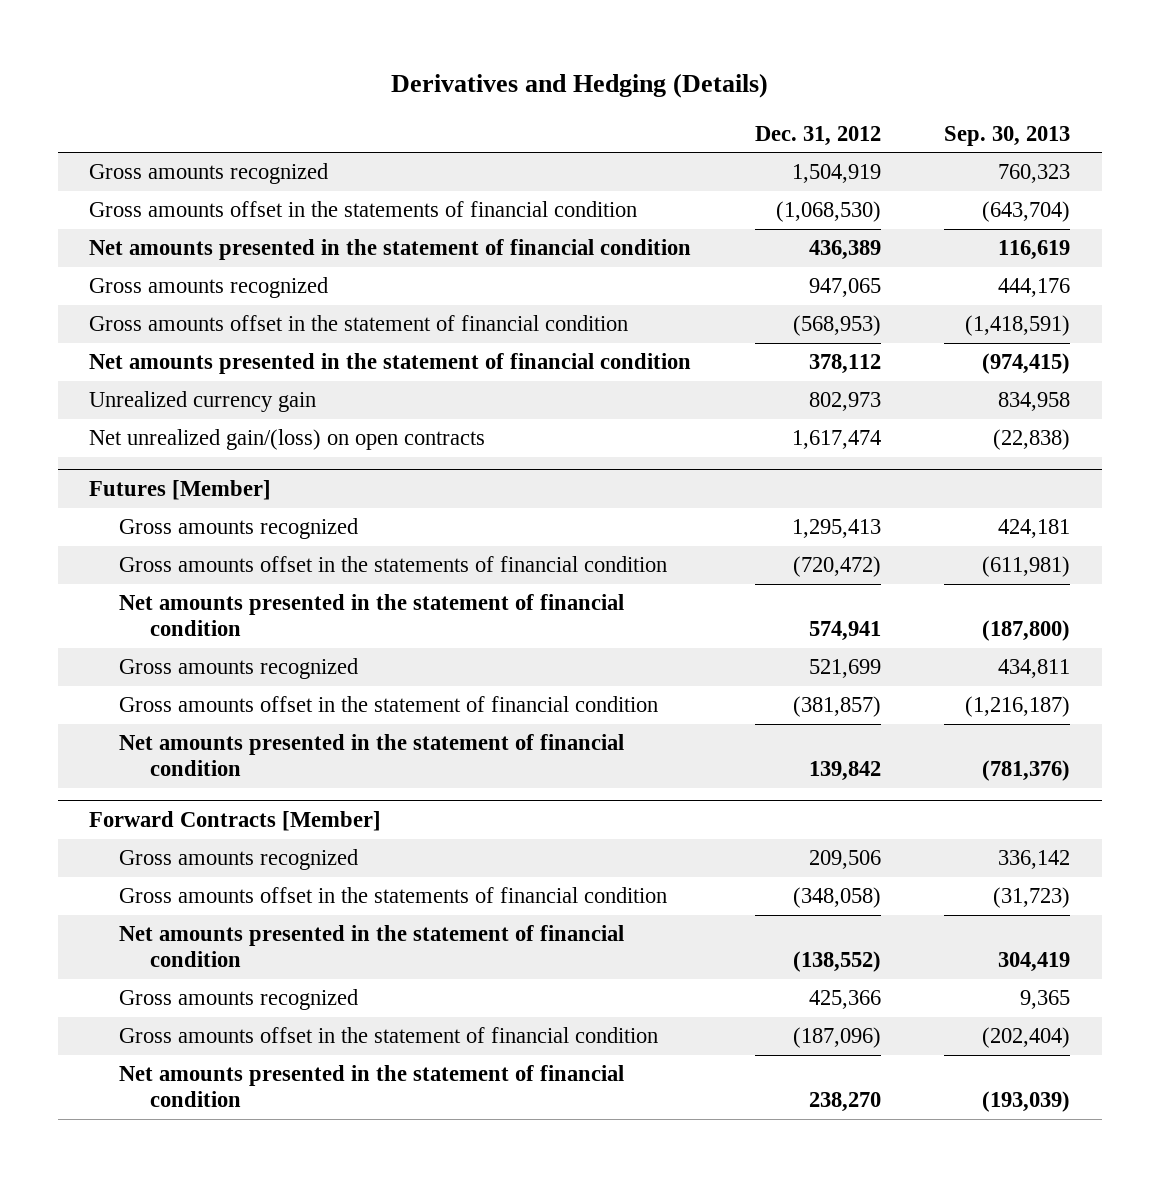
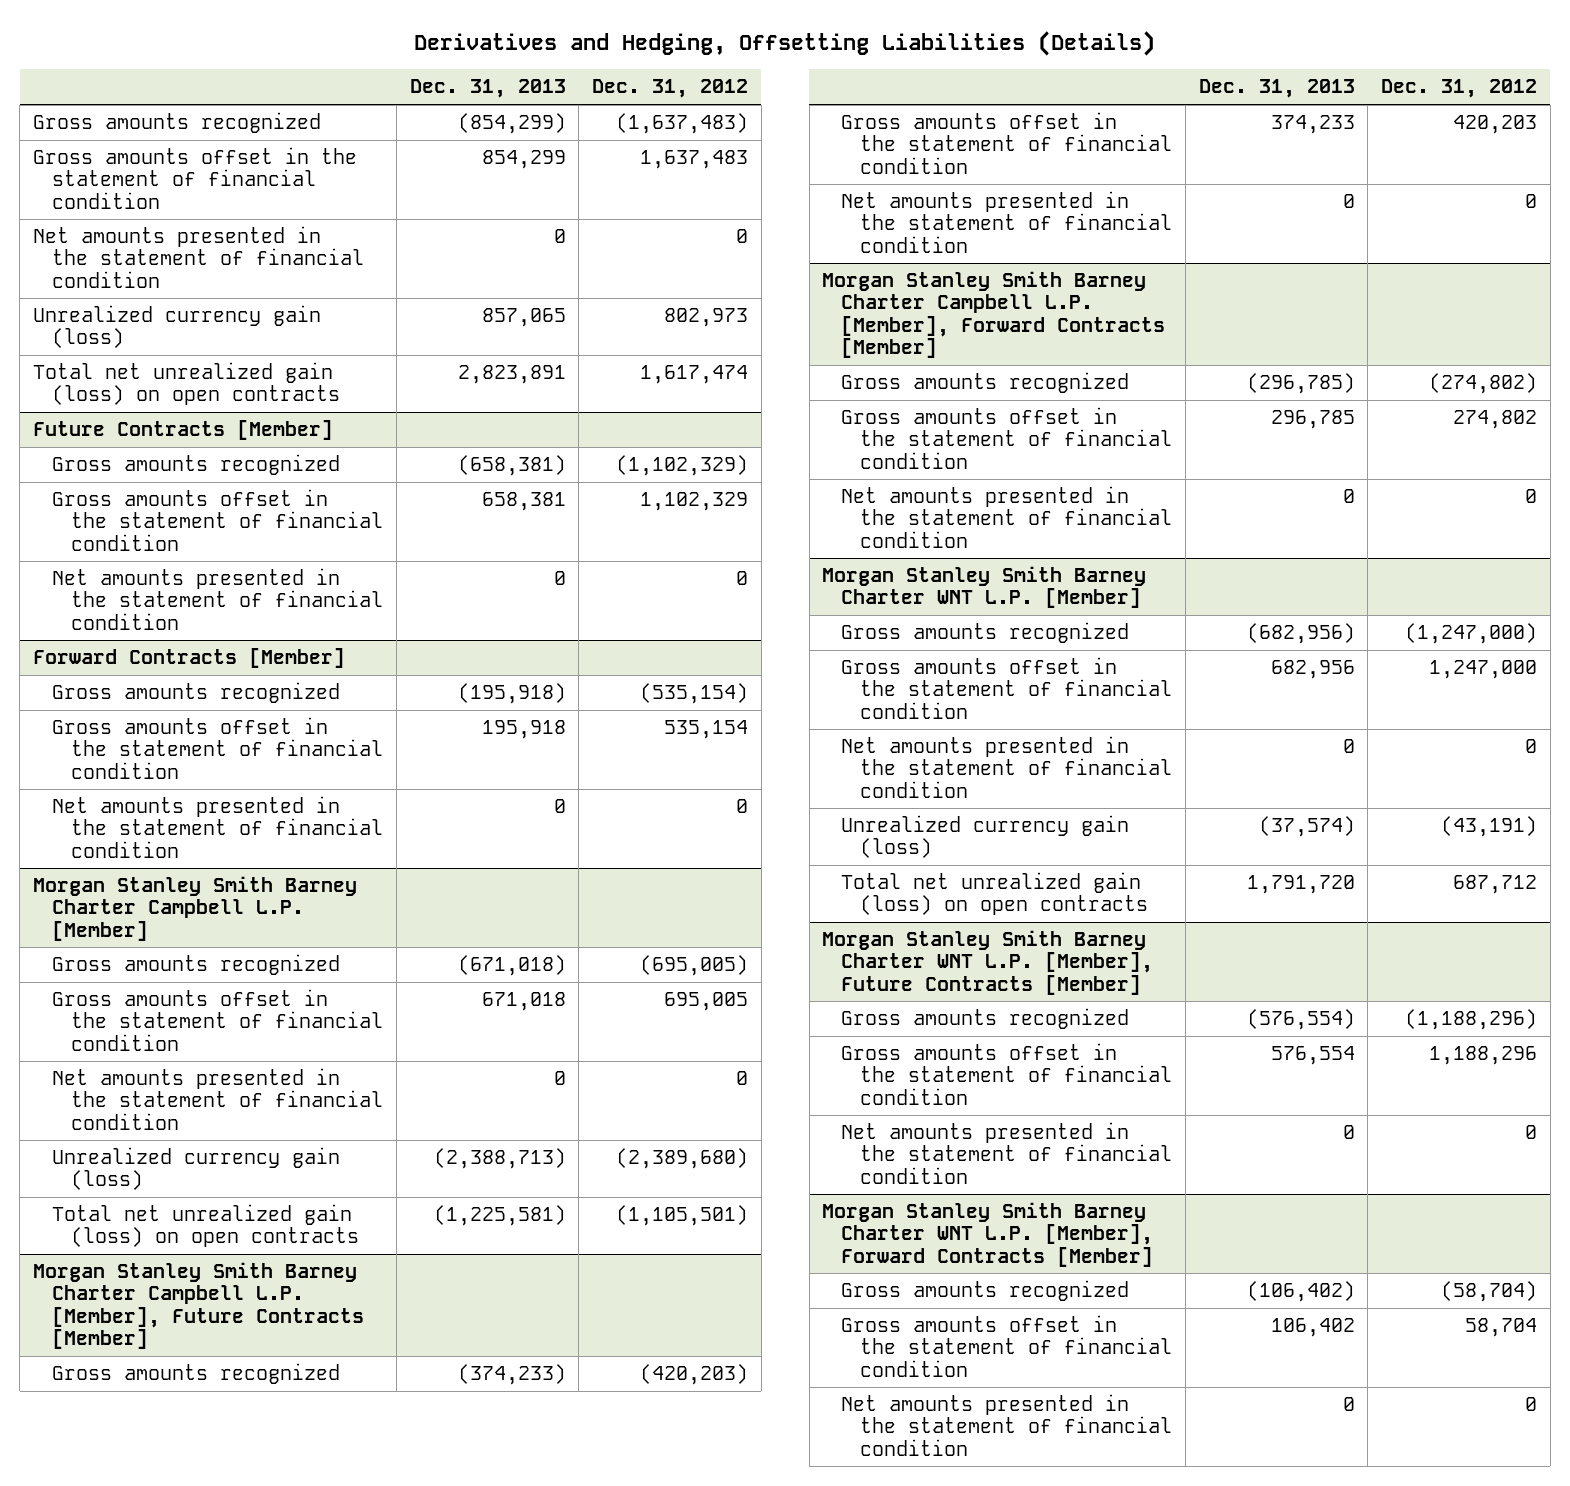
- Derivatives and Hedging (Details)
+ Derivatives and Hedging, Offsetting Liabilities (Details)
- | Dec. 31, 2012 | Sep. 30, 2013
+ | Dec. 31, 2013 | Dec. 31, 2012
- Gross amounts recognized | 1,504,919 | 760,323
- Gross amounts offset in the statements of financial condition | (1,068,530) | (643,704)
- Net amounts presented in the statement of financial condition | 436,389 | 116,619
- Gross amounts recognized | 947,065 | 444,176
- Gross amounts offset in the statement of financial condition | (568,953) | (1,418,591)
- Net amounts presented in the statement of financial condition | 378,112 | (974,415)
- Unrealized currency gain | 802,973 | 834,958
- Net unrealized gain/(loss) on open contracts | 1,617,474 | (22,838)
- Futures [Member]
- Gross amounts recognized | 1,295,413 | 424,181
- Gross amounts offset in the statements of financial condition | (720,472) | (611,981)
- Net amounts presented in the statement of financial condition | 574,941 | (187,800)
- Gross amounts recognized | 521,699 | 434,811
- Gross amounts offset in the statement of financial condition | (381,857) | (1,216,187)
- Net amounts presented in the statement of financial condition | 139,842 | (781,376)
+ Gross amounts recognized | (854,299) | (1,637,483)
+ Gross amounts offset in the statement of financial condition | 854,299 | 1,637,483
+ Net amounts presented in the statement of financial condition | 0 | 0
+ Unrealized currency gain (loss) | 857,065 | 802,973
+ Total net unrealized gain (loss) on open contracts | 2,823,891 | 1,617,474
+ Future Contracts [Member]
+ Gross amounts recognized | (658,381) | (1,102,329)
+ Gross amounts offset in the statement of financial condition | 658,381 | 1,102,329
+ Net amounts presented in the statement of financial condition | 0 | 0
@ Forward Contracts [Member]
- Gross amounts recognized | 209,506 | 336,142
- Gross amounts offset in the statements of financial condition | (348,058) | (31,723)
- Net amounts presented in the statement of financial condition | (138,552) | 304,419
- Gross amounts recognized | 425,366 | 9,365
- Gross amounts offset in the statement of financial condition | (187,096) | (202,404)
- Net amounts presented in the statement of financial condition | 238,270 | (193,039)
+ Gross amounts recognized | (195,918) | (535,154)
+ Gross amounts offset in the statement of financial condition | 195,918 | 535,154
+ Net amounts presented in the statement of financial condition | 0 | 0
+ Morgan Stanley Smith Barney Charter Campbell L.P. [Member]
+ Gross amounts recognized | (671,018) | (695,005)
+ Gross amounts offset in the statement of financial condition | 671,018 | 695,005
+ Net amounts presented in the statement of financial condition | 0 | 0
+ Unrealized currency gain (loss) | (2,388,713) | (2,389,680)
+ Total net unrealized gain (loss) on open contracts | (1,225,581) | (1,105,501)
+ Morgan Stanley Smith Barney Charter Campbell L.P. [Member], Future Contracts [Member]
+ Gross amounts recognized | (374,233) | (420,203)
+ Gross amounts offset in the statement of financial condition | 374,233 | 420,203
+ Net amounts presented in the statement of financial condition | 0 | 0
+ Morgan Stanley Smith Barney Charter Campbell L.P. [Member], Forward Contracts [Member]
+ Gross amounts recognized | (296,785) | (274,802)
+ Gross amounts offset in the statement of financial condition | 296,785 | 274,802
+ Net amounts presented in the statement of financial condition | 0 | 0
+ Morgan Stanley Smith Barney Charter WNT L.P. [Member]
+ Gross amounts recognized | (682,956) | (1,247,000)
+ Gross amounts offset in the statement of financial condition | 682,956 | 1,247,000
+ Net amounts presented in the statement of financial condition | 0 | 0
+ Unrealized currency gain (loss) | (37,574) | (43,191)
+ Total net unrealized gain (loss) on open contracts | 1,791,720 | 687,712
+ Morgan Stanley Smith Barney Charter WNT L.P. [Member], Future Contracts [Member]
+ Gross amounts recognized | (576,554) | (1,188,296)
+ Gross amounts offset in the statement of financial condition | 576,554 | 1,188,296
+ Net amounts presented in the statement of financial condition | 0 | 0
+ Morgan Stanley Smith Barney Charter WNT L.P. [Member], Forward Contracts [Member]
+ Gross amounts recognized | (106,402) | (58,704)
+ Gross amounts offset in the statement of financial condition | 106,402 | 58,704
+ Net amounts presented in the statement of financial condition | 0 | 0

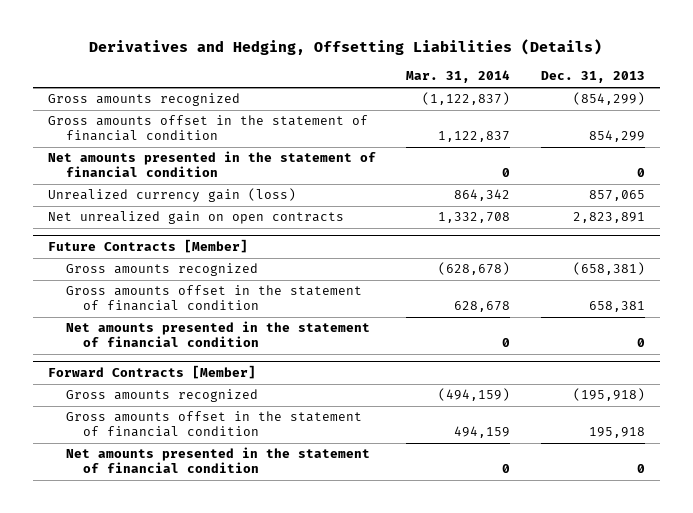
- | Dec. 31, 2013 | Dec. 31, 2012
+ | Mar. 31, 2014 | Dec. 31, 2013
- Total net unrealized gain (loss) on open contracts | 2,823,891 | 1,617,474
+ Net unrealized gain on open contracts | 1,332,708 | 2,823,891
- Morgan Stanley Smith Barney Charter Campbell L.P. [Member]
- Gross amounts recognized | (671,018) | (695,005)
- Gross amounts offset in the statement of financial condition | 671,018 | 695,005
- Net amounts presented in the statement of financial condition | 0 | 0
- Unrealized currency gain (loss) | (2,388,713) | (2,389,680)
- Total net unrealized gain (loss) on open contracts | (1,225,581) | (1,105,501)
- Morgan Stanley Smith Barney Charter Campbell L.P. [Member], Future Contracts [Member]
- Gross amounts recognized | (374,233) | (420,203)
- Gross amounts offset in the statement of financial condition | 374,233 | 420,203
- Net amounts presented in the statement of financial condition | 0 | 0
- Morgan Stanley Smith Barney Charter Campbell L.P. [Member], Forward Contracts [Member]
- Gross amounts recognized | (296,785) | (274,802)
- Gross amounts offset in the statement of financial condition | 296,785 | 274,802
- Net amounts presented in the statement of financial condition | 0 | 0
- Morgan Stanley Smith Barney Charter WNT L.P. [Member]
- Gross amounts recognized | (682,956) | (1,247,000)
- Gross amounts offset in the statement of financial condition | 682,956 | 1,247,000
- Net amounts presented in the statement of financial condition | 0 | 0
- Unrealized currency gain (loss) | (37,574) | (43,191)
- Total net unrealized gain (loss) on open contracts | 1,791,720 | 687,712
- Morgan Stanley Smith Barney Charter WNT L.P. [Member], Future Contracts [Member]
- Gross amounts recognized | (576,554) | (1,188,296)
- Gross amounts offset in the statement of financial condition | 576,554 | 1,188,296
- Net amounts presented in the statement of financial condition | 0 | 0
- Morgan Stanley Smith Barney Charter WNT L.P. [Member], Forward Contracts [Member]
- Gross amounts recognized | (106,402) | (58,704)
- Gross amounts offset in the statement of financial condition | 106,402 | 58,704
- Net amounts presented in the statement of financial condition | 0 | 0

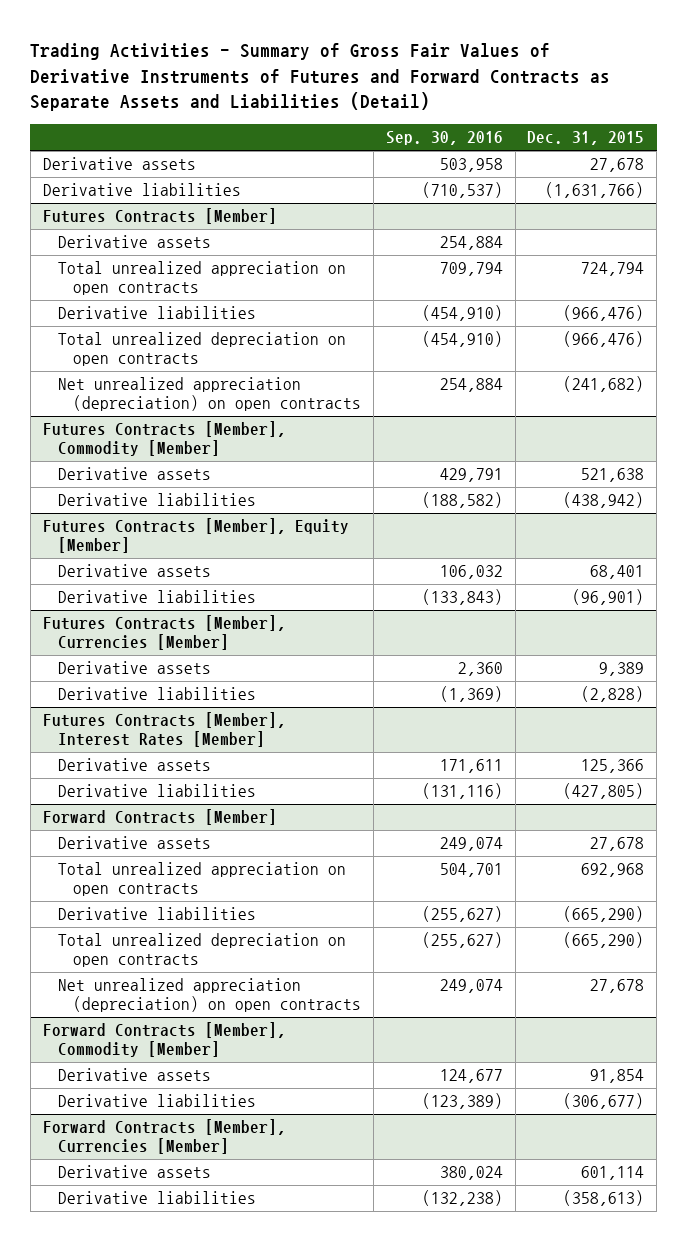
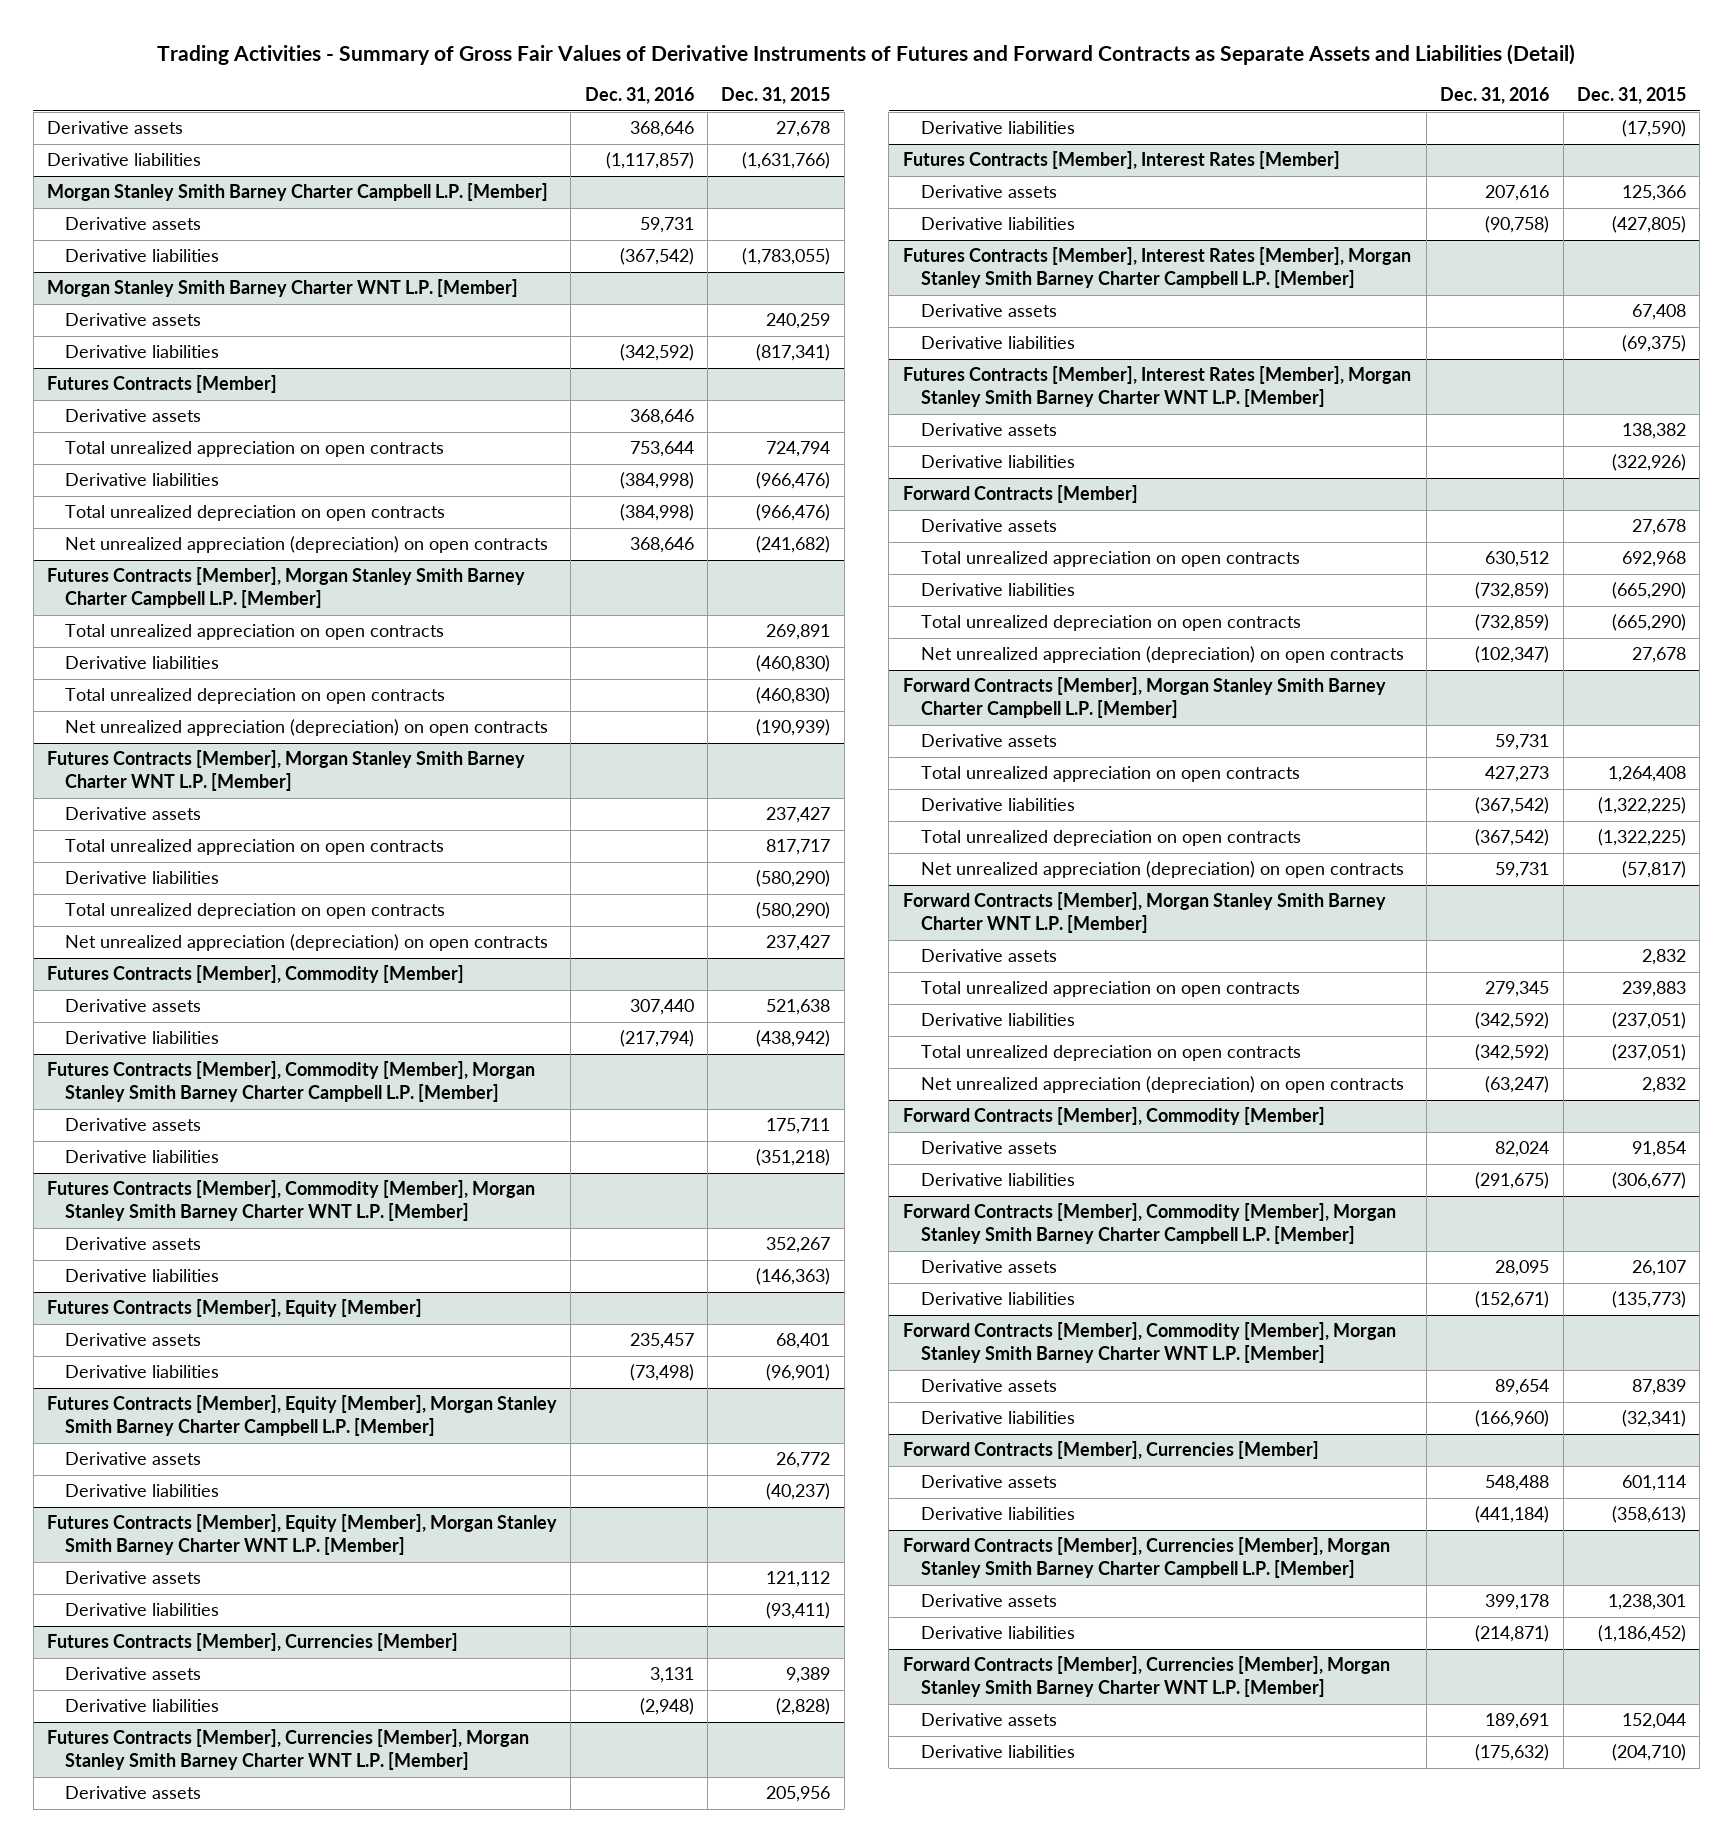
- | Sep. 30, 2016 | Dec. 31, 2015
+ | Dec. 31, 2016 | Dec. 31, 2015
+ Morgan Stanley Smith Barney Charter Campbell L.P. [Member]
+ Derivative assets | 59,731 |
+ Derivative liabilities | (367,542) | (1,783,055)
+ Morgan Stanley Smith Barney Charter WNT L.P. [Member]
+ Derivative assets | | 240,259
+ Derivative liabilities | (342,592) | (817,341)
+ Futures Contracts [Member], Morgan Stanley Smith Barney Charter Campbell L.P. [Member]
+ Total unrealized appreciation on open contracts | | 269,891
+ Derivative liabilities | | (460,830)
+ Total unrealized depreciation on open contracts | | (460,830)
+ Net unrealized appreciation (depreciation) on open contracts | | (190,939)
+ Futures Contracts [Member], Morgan Stanley Smith Barney Charter WNT L.P. [Member]
+ Derivative assets | | 237,427
+ Total unrealized appreciation on open contracts | | 817,717
+ Derivative liabilities | | (580,290)
+ Total unrealized depreciation on open contracts | | (580,290)
+ Net unrealized appreciation (depreciation) on open contracts | | 237,427
+ Futures Contracts [Member], Commodity [Member], Morgan Stanley Smith Barney Charter Campbell L.P. [Member]
+ Derivative assets | | 175,711
+ Derivative liabilities | | (351,218)
+ Futures Contracts [Member], Commodity [Member], Morgan Stanley Smith Barney Charter WNT L.P. [Member]
+ Derivative assets | | 352,267
+ Derivative liabilities | | (146,363)
+ Futures Contracts [Member], Equity [Member], Morgan Stanley Smith Barney Charter Campbell L.P. [Member]
+ Derivative assets | | 26,772
+ Derivative liabilities | | (40,237)
+ Futures Contracts [Member], Equity [Member], Morgan Stanley Smith Barney Charter WNT L.P. [Member]
+ Derivative assets | | 121,112
+ Derivative liabilities | | (93,411)
+ Futures Contracts [Member], Currencies [Member], Morgan Stanley Smith Barney Charter WNT L.P. [Member]
+ Derivative assets | | 205,956
+ Derivative liabilities | | (17,590)
+ Futures Contracts [Member], Interest Rates [Member], Morgan Stanley Smith Barney Charter Campbell L.P. [Member]
+ Derivative assets | | 67,408
+ Derivative liabilities | | (69,375)
+ Futures Contracts [Member], Interest Rates [Member], Morgan Stanley Smith Barney Charter WNT L.P. [Member]
+ Derivative assets | | 138,382
+ Derivative liabilities | | (322,926)
+ Forward Contracts [Member], Morgan Stanley Smith Barney Charter Campbell L.P. [Member]
+ Derivative assets | 59,731 |
+ Total unrealized appreciation on open contracts | 427,273 | 1,264,408
+ Derivative liabilities | (367,542) | (1,322,225)
+ Total unrealized depreciation on open contracts | (367,542) | (1,322,225)
+ Net unrealized appreciation (depreciation) on open contracts | 59,731 | (57,817)
+ Forward Contracts [Member], Morgan Stanley Smith Barney Charter WNT L.P. [Member]
+ Derivative assets | | 2,832
+ Total unrealized appreciation on open contracts | 279,345 | 239,883
+ Derivative liabilities | (342,592) | (237,051)
+ Total unrealized depreciation on open contracts | (342,592) | (237,051)
+ Net unrealized appreciation (depreciation) on open contracts | (63,247) | 2,832
+ Forward Contracts [Member], Commodity [Member], Morgan Stanley Smith Barney Charter Campbell L.P. [Member]
+ Derivative assets | 28,095 | 26,107
+ Derivative liabilities | (152,671) | (135,773)
+ Forward Contracts [Member], Commodity [Member], Morgan Stanley Smith Barney Charter WNT L.P. [Member]
+ Derivative assets | 89,654 | 87,839
+ Derivative liabilities | (166,960) | (32,341)
+ Forward Contracts [Member], Currencies [Member], Morgan Stanley Smith Barney Charter Campbell L.P. [Member]
+ Derivative assets | 399,178 | 1,238,301
+ Derivative liabilities | (214,871) | (1,186,452)
+ Forward Contracts [Member], Currencies [Member], Morgan Stanley Smith Barney Charter WNT L.P. [Member]
+ Derivative assets | 189,691 | 152,044
+ Derivative liabilities | (175,632) | (204,710)

